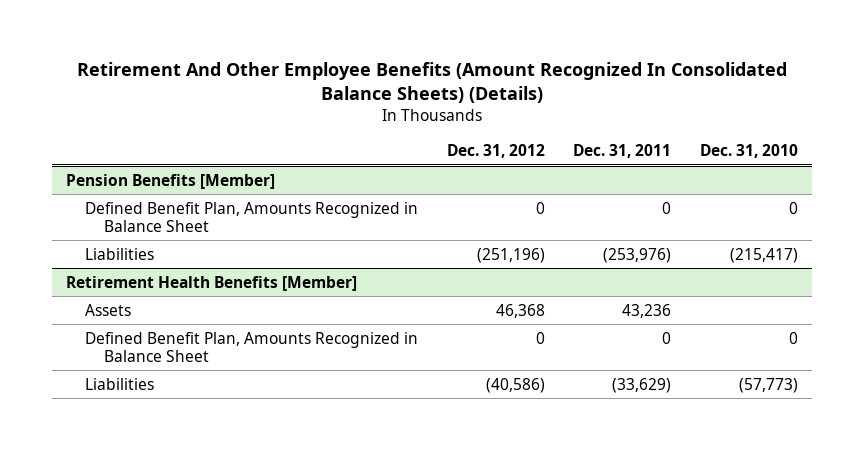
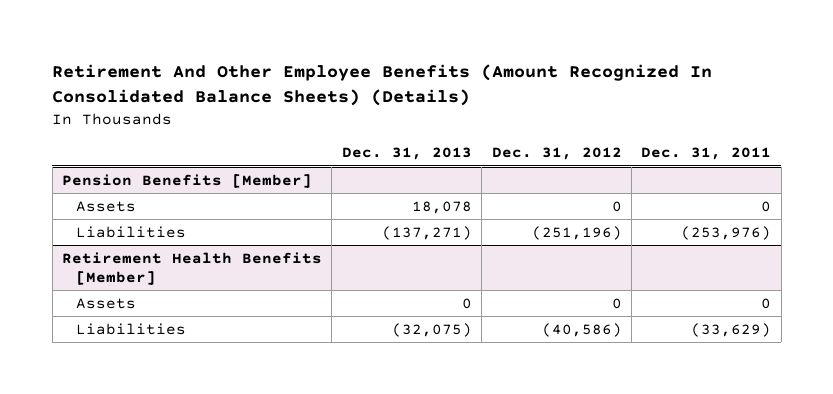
- | Dec. 31, 2012 | Dec. 31, 2011 | Dec. 31, 2010
+ | Dec. 31, 2013 | Dec. 31, 2012 | Dec. 31, 2011
@ Pension Benefits [Member]
- Defined Benefit Plan, Amounts Recognized in Balance Sheet | 0 | 0 | 0
+ Assets | 18,078 | 0 | 0
@ Retirement Health Benefits [Member]
- Assets | 46,368 | 43,236 |
- Defined Benefit Plan, Amounts Recognized in Balance Sheet | 0 | 0 | 0
+ Assets | 0 | 0 | 0

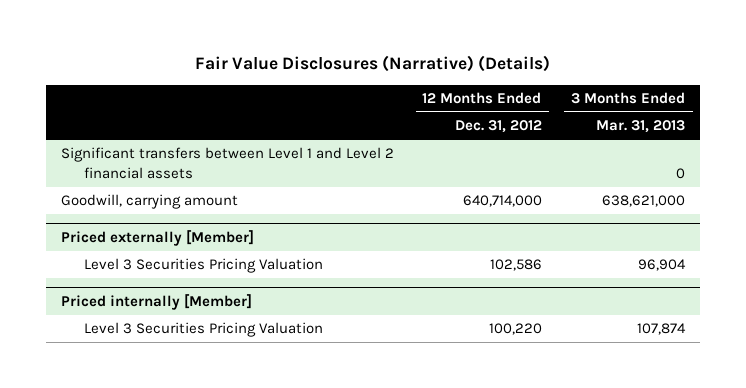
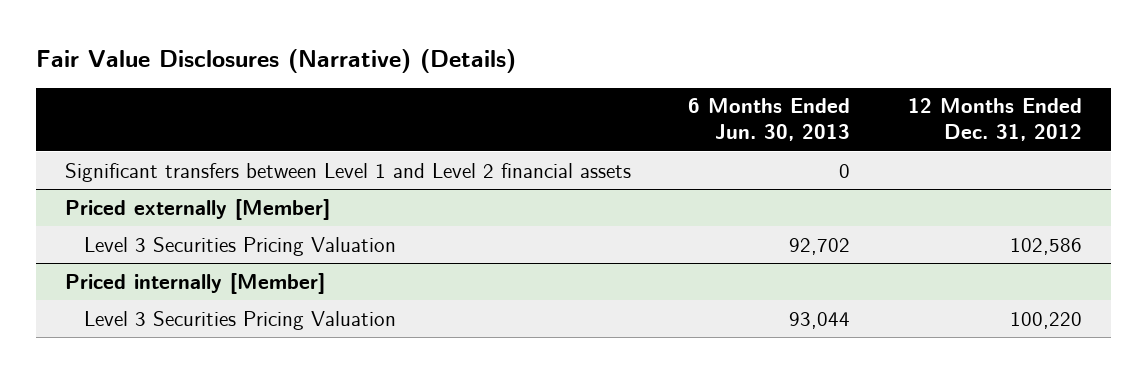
- | 12 Months Ended Dec. 31, 2012 | 3 Months Ended Mar. 31, 2013
+ | 6 Months Ended Jun. 30, 2013 | 12 Months Ended Dec. 31, 2012
- Goodwill, carrying amount | 640,714,000 | 638,621,000

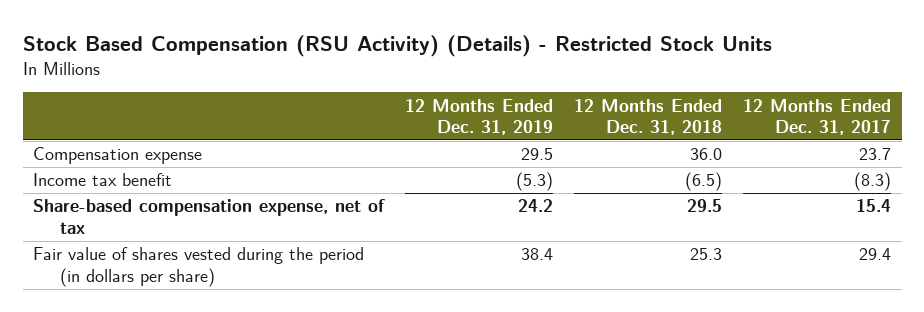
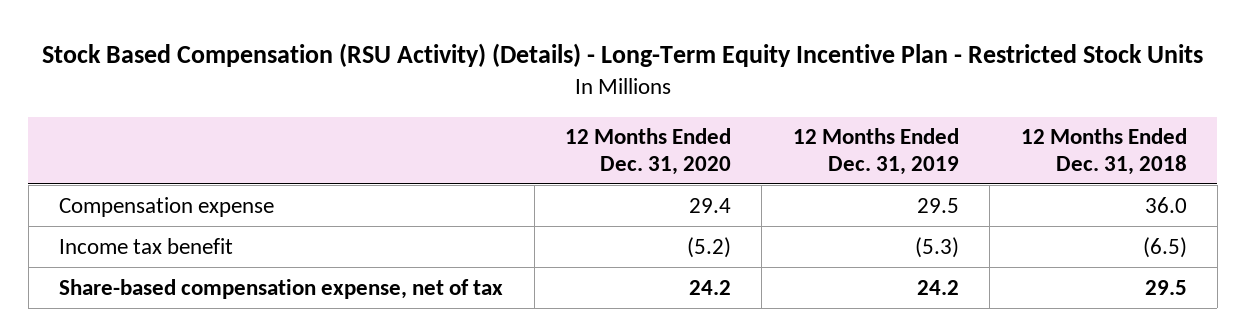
- Stock Based Compensation (RSU Activity) (Details) - Restricted Stock Units
+ Stock Based Compensation (RSU Activity) (Details) - Long-Term Equity Incentive Plan - Restricted Stock Units
- | 12 Months Ended Dec. 31, 2019 | 12 Months Ended Dec. 31, 2018 | 12 Months Ended Dec. 31, 2017
+ | 12 Months Ended Dec. 31, 2020 | 12 Months Ended Dec. 31, 2019 | 12 Months Ended Dec. 31, 2018
- Fair value of shares vested during the period (in dollars per share) | 38.4 | 25.3 | 29.4

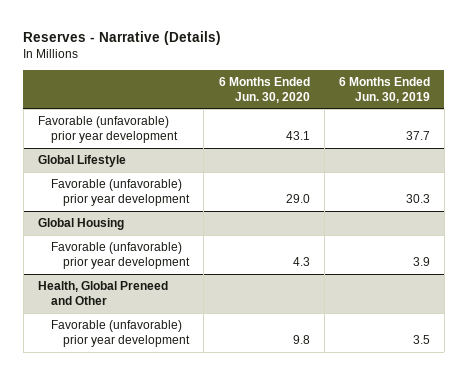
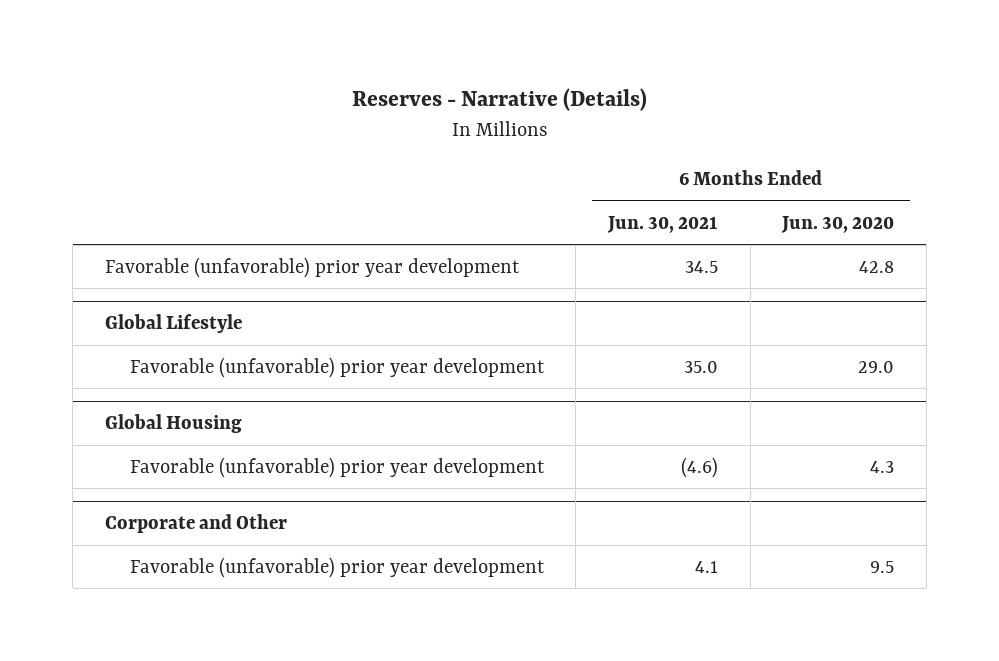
- | 6 Months Ended Jun. 30, 2020 | 6 Months Ended Jun. 30, 2019
+ | 6 Months Ended Jun. 30, 2021 | 6 Months Ended Jun. 30, 2020
- Favorable (unfavorable) prior year development | 43.1 | 37.7
+ Favorable (unfavorable) prior year development | 34.5 | 42.8
- Health, Global Preneed and Other
- Favorable (unfavorable) prior year development | 9.8 | 3.5
+ Corporate and Other
+ Favorable (unfavorable) prior year development | 4.1 | 9.5

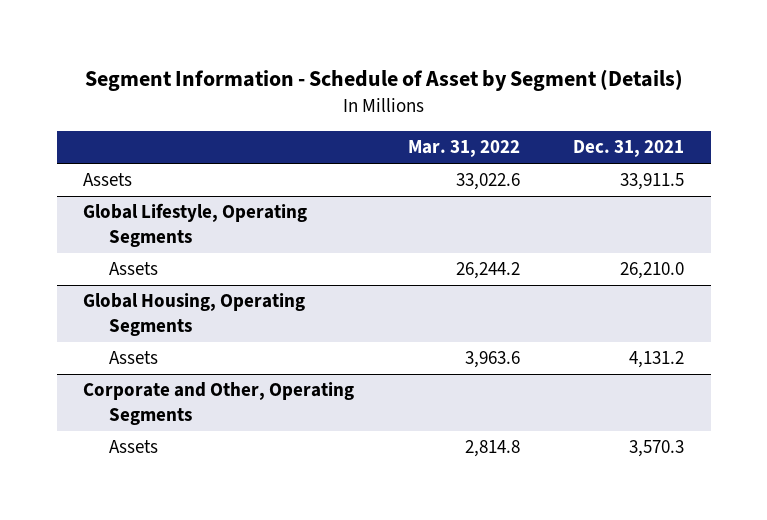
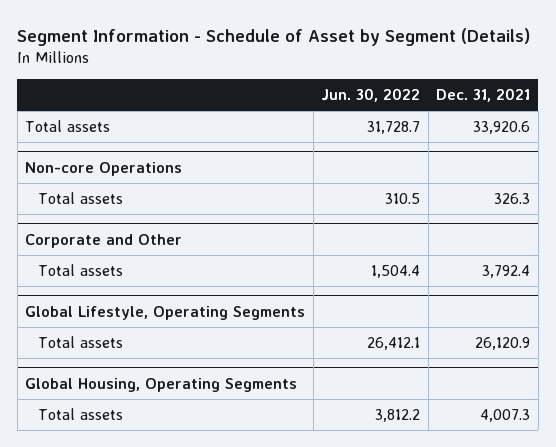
- | Mar. 31, 2022 | Dec. 31, 2021
+ | Jun. 30, 2022 | Dec. 31, 2021
- Assets | 33,022.6 | 33,911.5
+ Total assets | 31,728.7 | 33,920.6
+ Non-core Operations
+ Total assets | 310.5 | 326.3
+ Corporate and Other
+ Total assets | 1,504.4 | 3,792.4
@ Global Lifestyle, Operating Segments
- Assets | 26,244.2 | 26,210.0
+ Total assets | 26,412.1 | 26,120.9
@ Global Housing, Operating Segments
- Assets | 3,963.6 | 4,131.2
- Corporate and Other, Operating Segments
- Assets | 2,814.8 | 3,570.3
@ Global Housing, Operating Segments
+ Total assets | 3,812.2 | 4,007.3

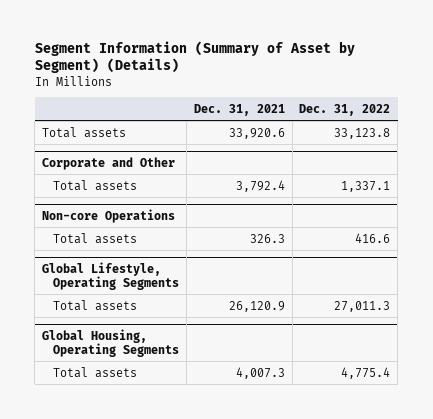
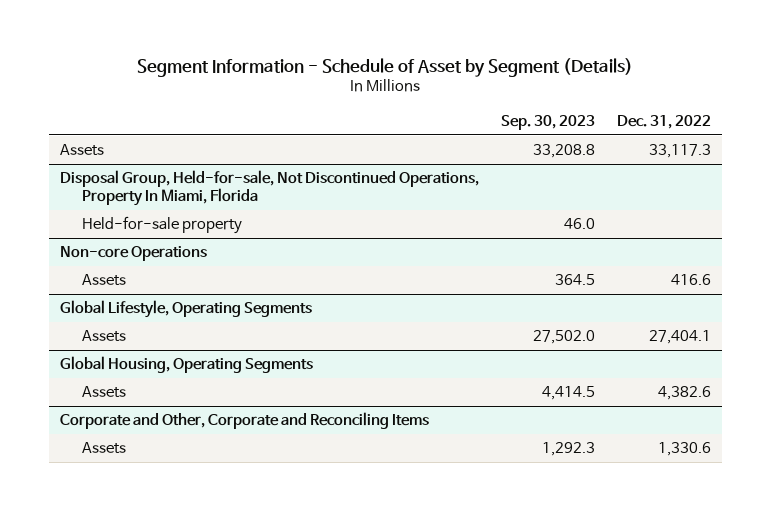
- Segment Information (Summary of Asset by Segment) (Details)
+ Segment Information - Schedule of Asset by Segment (Details)
- | Dec. 31, 2021 | Dec. 31, 2022
+ | Sep. 30, 2023 | Dec. 31, 2022
- Total assets | 33,920.6 | 33,123.8
- Corporate and Other
- Total assets | 3,792.4 | 1,337.1
+ Assets | 33,208.8 | 33,117.3
+ Disposal Group, Held-for-sale, Not Discontinued Operations, Property In Miami, Florida
+ Held-for-sale property | 46.0 |
@ Non-core Operations
- Total assets | 326.3 | 416.6
+ Assets | 364.5 | 416.6
@ Global Lifestyle, Operating Segments
- Total assets | 26,120.9 | 27,011.3
+ Assets | 27,502.0 | 27,404.1
@ Global Housing, Operating Segments
- Total assets | 4,007.3 | 4,775.4
+ Assets | 4,414.5 | 4,382.6
+ Corporate and Other, Corporate and Reconciling Items
+ Assets | 1,292.3 | 1,330.6

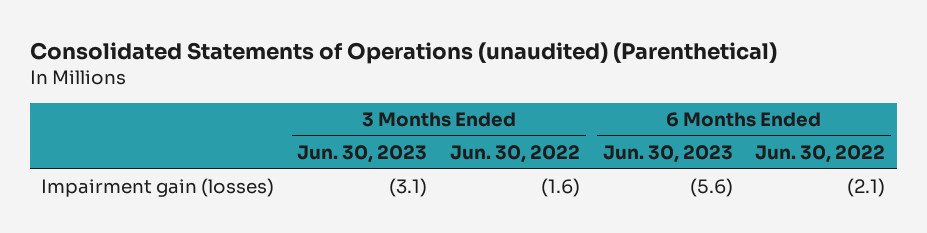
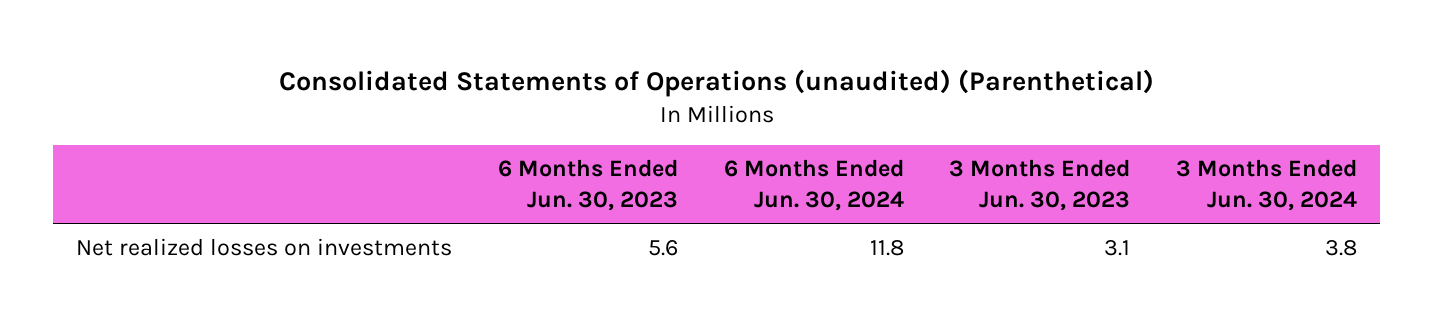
- | 3 Months Ended Jun. 30, 2023 | 3 Months Ended Jun. 30, 2022 | 6 Months Ended Jun. 30, 2023 | 6 Months Ended Jun. 30, 2022
+ | 6 Months Ended Jun. 30, 2023 | 6 Months Ended Jun. 30, 2024 | 3 Months Ended Jun. 30, 2023 | 3 Months Ended Jun. 30, 2024
- Impairment gain (losses) | (3.1) | (1.6) | (5.6) | (2.1)
+ Net realized losses on investments | 5.6 | 11.8 | 3.1 | 3.8

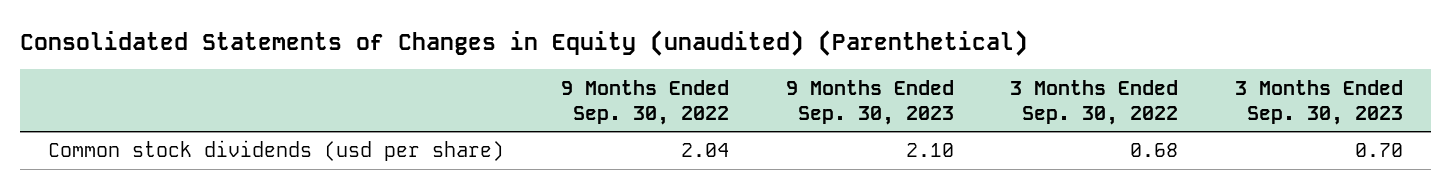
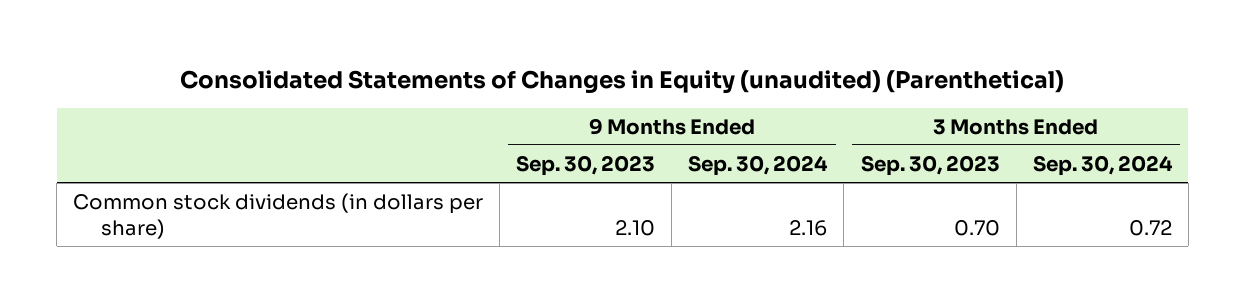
- | 9 Months Ended Sep. 30, 2022 | 9 Months Ended Sep. 30, 2023 | 3 Months Ended Sep. 30, 2022 | 3 Months Ended Sep. 30, 2023
+ | 9 Months Ended Sep. 30, 2023 | 9 Months Ended Sep. 30, 2024 | 3 Months Ended Sep. 30, 2023 | 3 Months Ended Sep. 30, 2024
- Common stock dividends (usd per share) | 2.04 | 2.10 | 0.68 | 0.70
+ Common stock dividends (in dollars per share) | 2.10 | 2.16 | 0.70 | 0.72

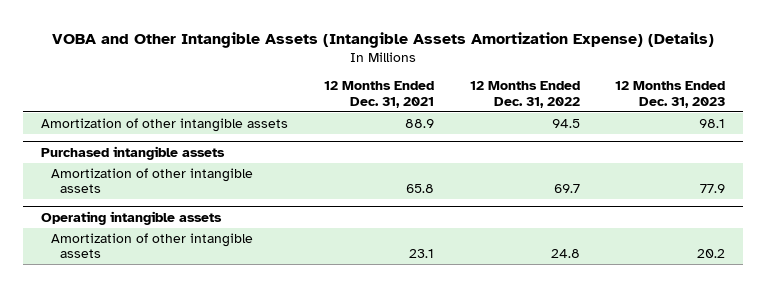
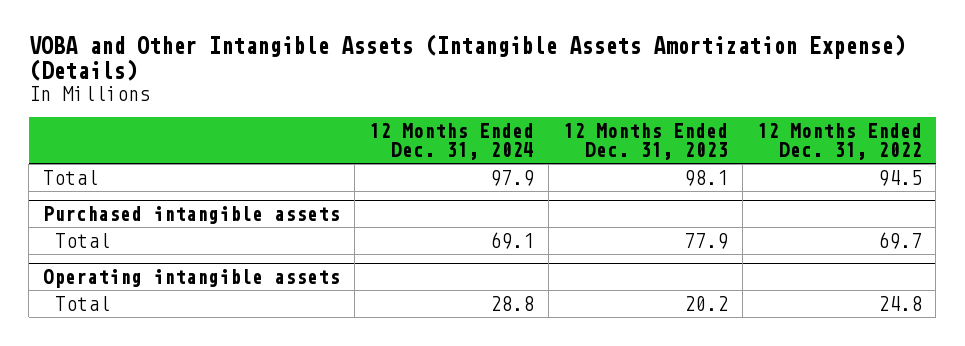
- | 12 Months Ended Dec. 31, 2021 | 12 Months Ended Dec. 31, 2022 | 12 Months Ended Dec. 31, 2023
+ | 12 Months Ended Dec. 31, 2024 | 12 Months Ended Dec. 31, 2023 | 12 Months Ended Dec. 31, 2022
- Amortization of other intangible assets | 88.9 | 94.5 | 98.1
+ Total | 97.9 | 98.1 | 94.5
@ Purchased intangible assets
- Amortization of other intangible assets | 65.8 | 69.7 | 77.9
+ Total | 69.1 | 77.9 | 69.7
@ Operating intangible assets
- Amortization of other intangible assets | 23.1 | 24.8 | 20.2
+ Total | 28.8 | 20.2 | 24.8

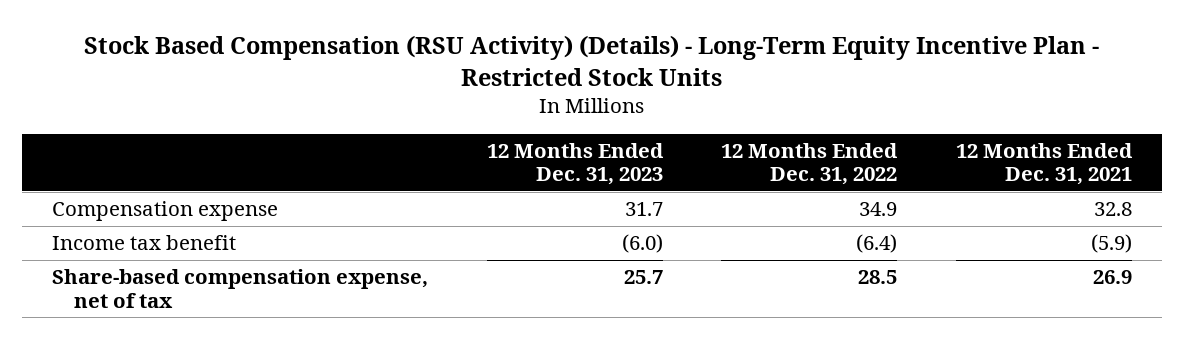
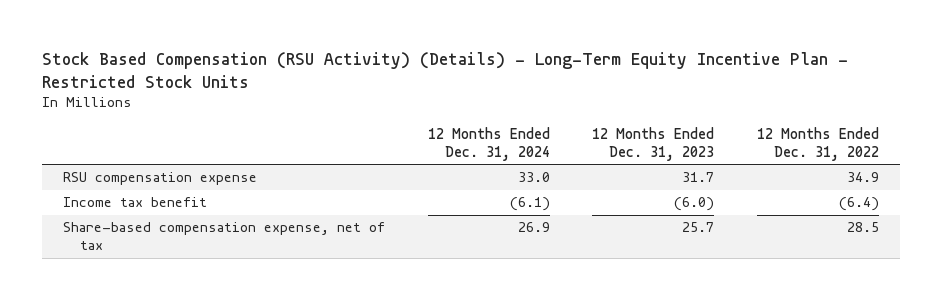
- | 12 Months Ended Dec. 31, 2023 | 12 Months Ended Dec. 31, 2022 | 12 Months Ended Dec. 31, 2021
+ | 12 Months Ended Dec. 31, 2024 | 12 Months Ended Dec. 31, 2023 | 12 Months Ended Dec. 31, 2022
- Compensation expense | 31.7 | 34.9 | 32.8
+ RSU compensation expense | 33.0 | 31.7 | 34.9

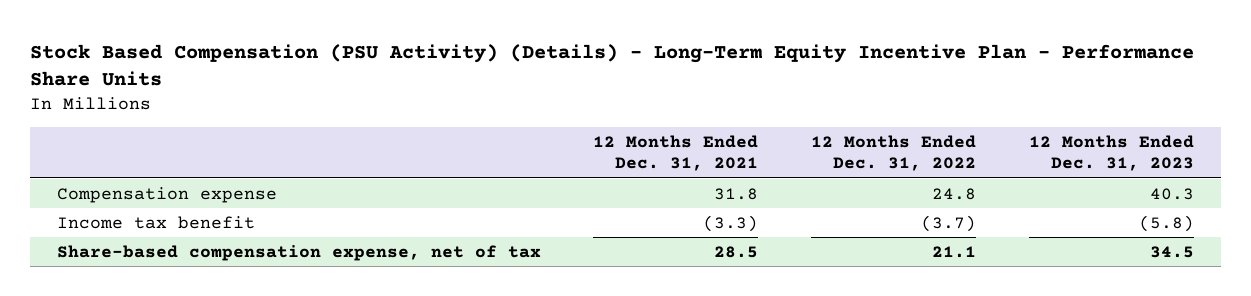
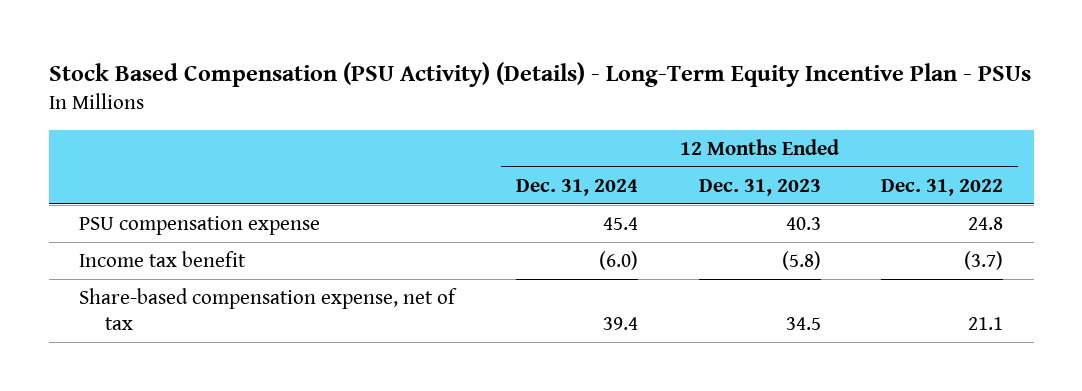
- Stock Based Compensation (PSU Activity) (Details) - Long-Term Equity Incentive Plan - Performance Share Units
+ Stock Based Compensation (PSU Activity) (Details) - Long-Term Equity Incentive Plan - PSUs
- | 12 Months Ended Dec. 31, 2021 | 12 Months Ended Dec. 31, 2022 | 12 Months Ended Dec. 31, 2023
+ | 12 Months Ended Dec. 31, 2024 | 12 Months Ended Dec. 31, 2023 | 12 Months Ended Dec. 31, 2022
- Compensation expense | 31.8 | 24.8 | 40.3
+ PSU compensation expense | 45.4 | 40.3 | 24.8

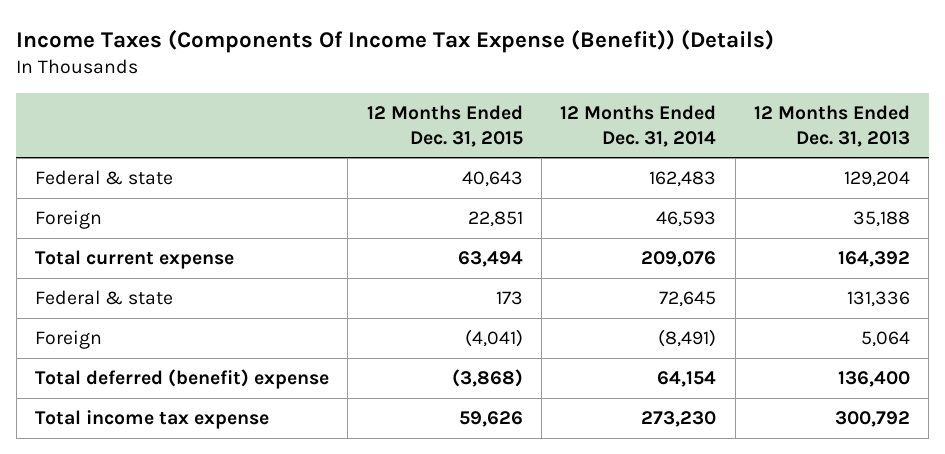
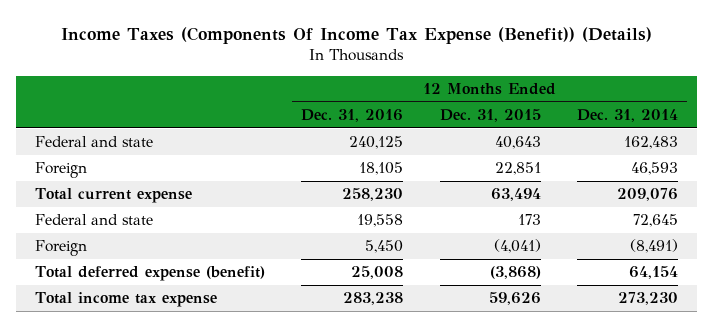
- | 12 Months Ended Dec. 31, 2015 | 12 Months Ended Dec. 31, 2014 | 12 Months Ended Dec. 31, 2013
+ | 12 Months Ended Dec. 31, 2016 | 12 Months Ended Dec. 31, 2015 | 12 Months Ended Dec. 31, 2014
- Federal & state | 40,643 | 162,483 | 129,204
+ Federal and state | 240,125 | 40,643 | 162,483
- Federal & state | 173 | 72,645 | 131,336
+ Federal and state | 19,558 | 173 | 72,645
- Total deferred (benefit) expense | (3,868) | 64,154 | 136,400
+ Total deferred expense (benefit) | 25,008 | (3,868) | 64,154

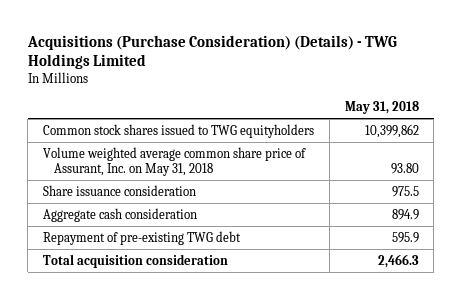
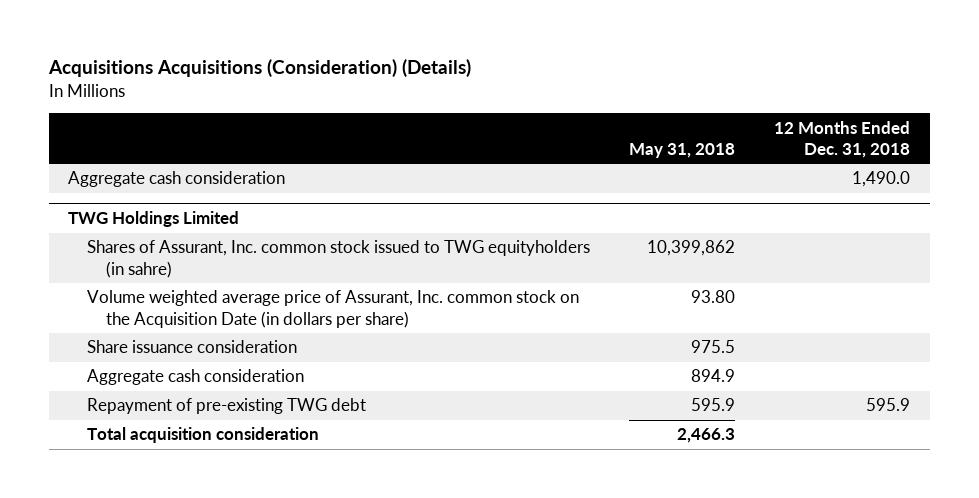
- Acquisitions (Purchase Consideration) (Details) - TWG Holdings Limited
+ Acquisitions Acquisitions (Consideration) (Details)
- | May 31, 2018
+ | May 31, 2018 | 12 Months Ended Dec. 31, 2018
- Common stock shares issued to TWG equityholders | 10,399,862
- Volume weighted average common share price of Assurant, Inc. on May 31, 2018 | 93.80
+ Aggregate cash consideration | | 1,490.0
+ TWG Holdings Limited
+ Shares of Assurant, Inc. common stock issued to TWG equityholders (in sahre) | 10,399,862 |
+ Volume weighted average price of Assurant, Inc. common stock on the Acquisition Date (in dollars per share) | 93.80 |

